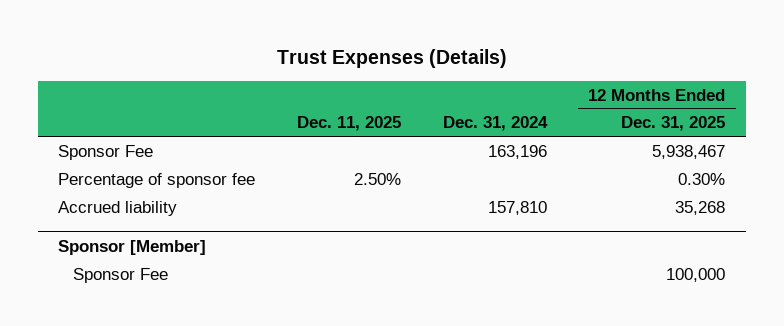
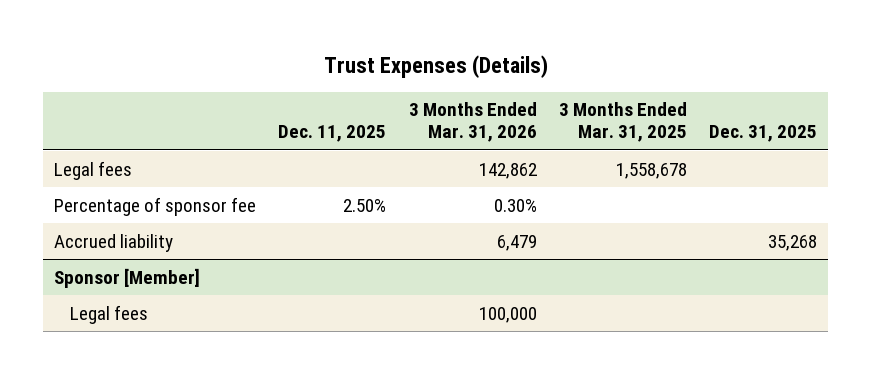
- | Dec. 11, 2025 | Dec. 31, 2024 | 12 Months Ended Dec. 31, 2025
+ | Dec. 11, 2025 | 3 Months Ended Mar. 31, 2026 | 3 Months Ended Mar. 31, 2025 | Dec. 31, 2025
- Sponsor Fee | | 163,196 | 5,938,467
+ Legal fees | | 142,862 | 1,558,678 |
@ Sponsor [Member]
- Sponsor Fee | | | 100,000
+ Legal fees | | 100,000 | |

